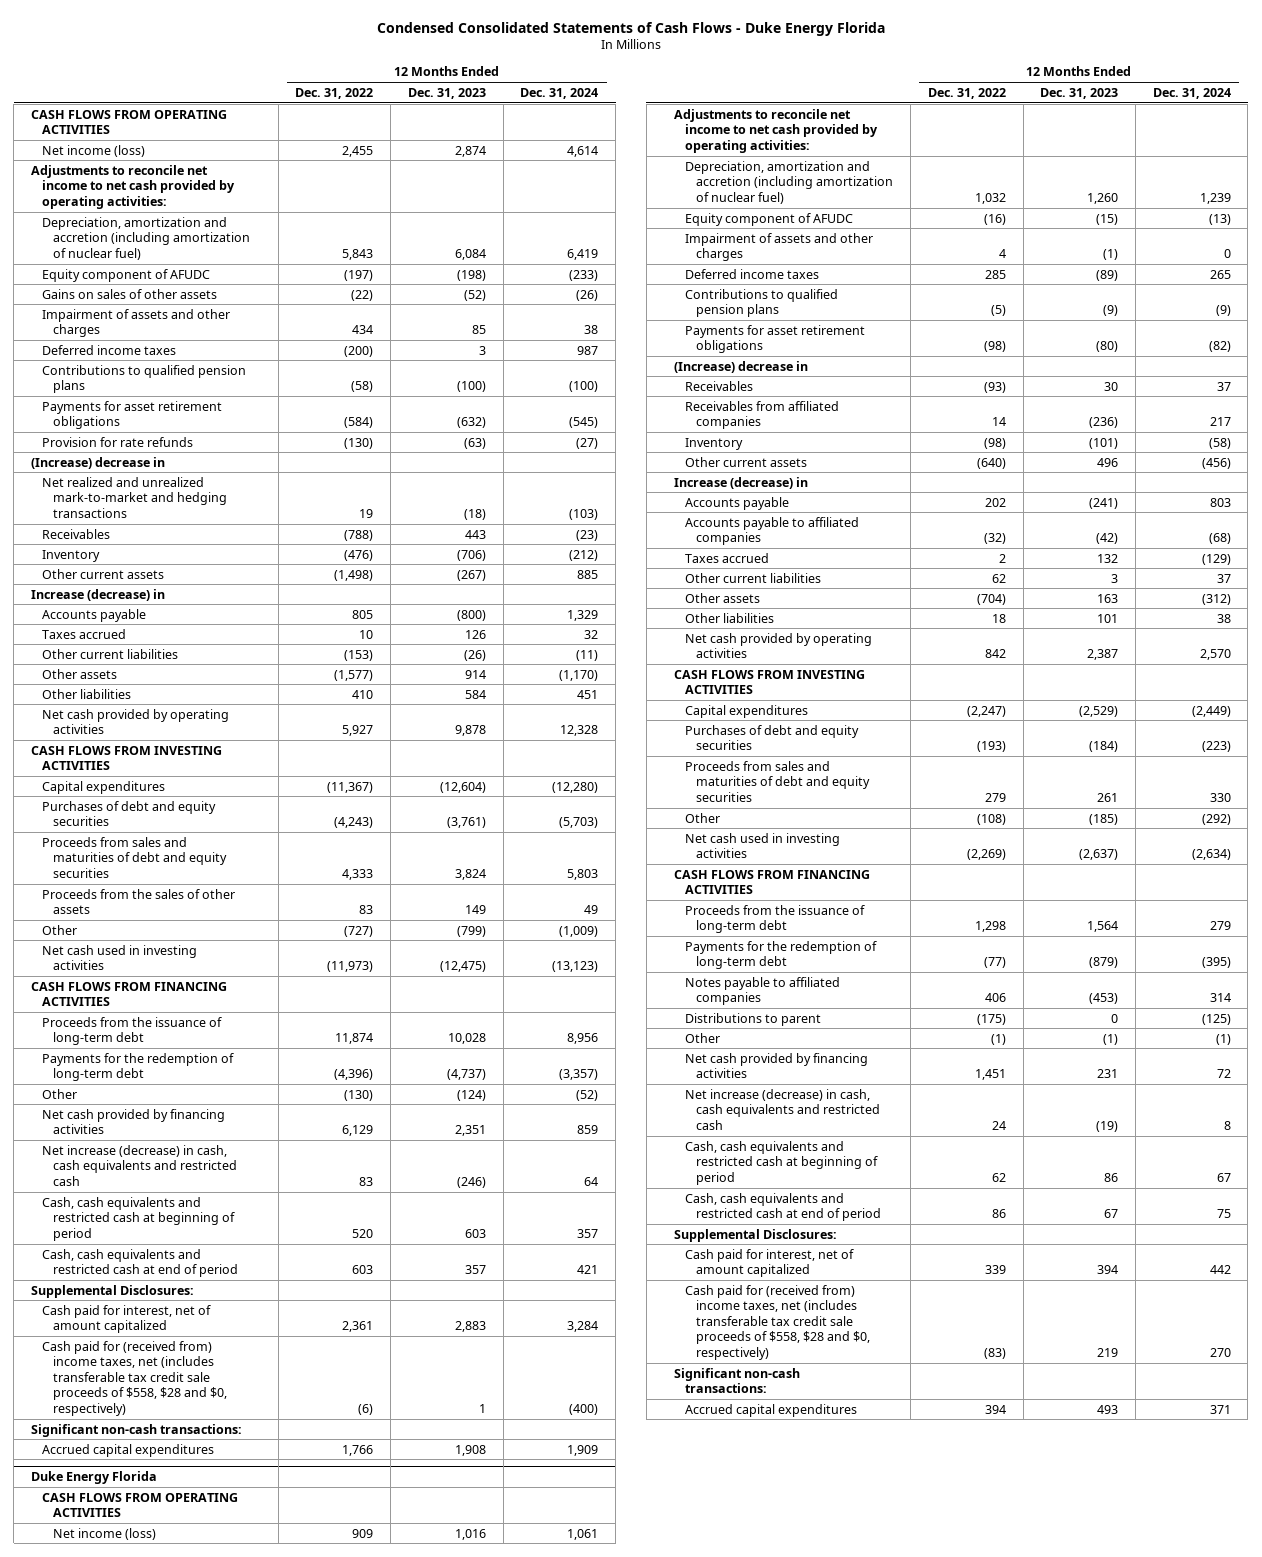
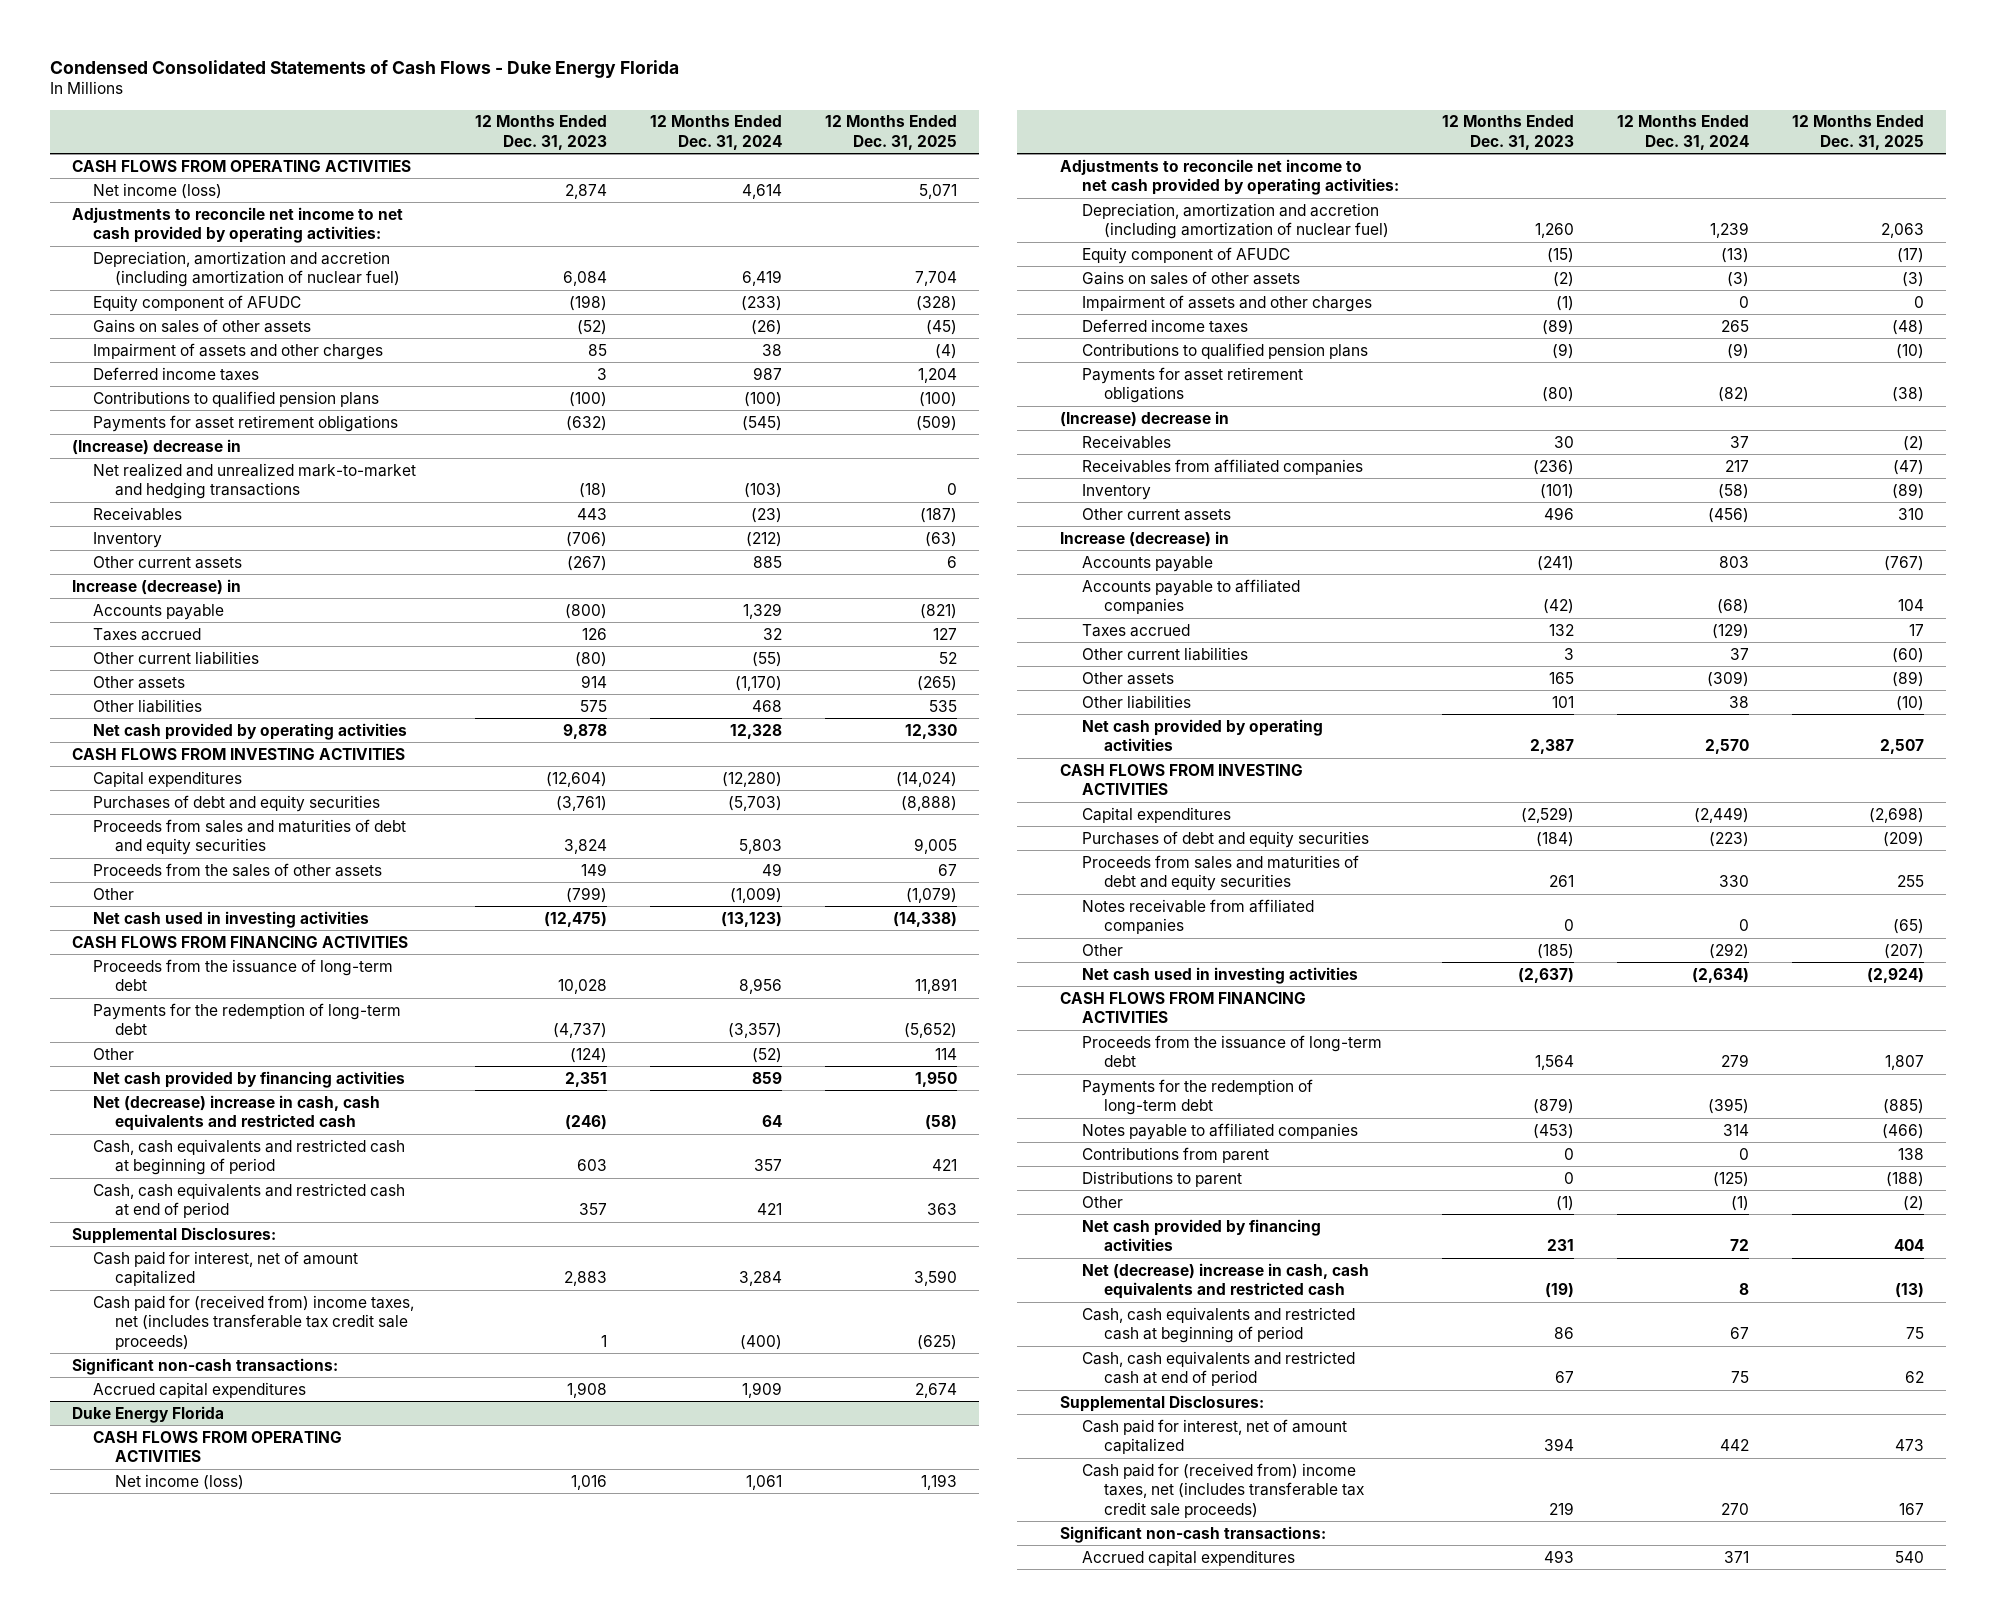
- | 12 Months Ended Dec. 31, 2022 | 12 Months Ended Dec. 31, 2023 | 12 Months Ended Dec. 31, 2024
+ | 12 Months Ended Dec. 31, 2023 | 12 Months Ended Dec. 31, 2024 | 12 Months Ended Dec. 31, 2025
- Provision for rate refunds | (130) | (63) | (27)
- Other current liabilities | (153) | (26) | (11)
+ Other current liabilities | (80) | (55) | 52
- Other liabilities | 410 | 584 | 451
+ Other liabilities | 575 | 468 | 535
- Net increase (decrease) in cash, cash equivalents and restricted cash | 83 | (246) | 64
+ Net (decrease) increase in cash, cash equivalents and restricted cash | (246) | 64 | (58)
- Cash paid for (received from) income taxes, net (includes transferable tax credit sale proceeds of $558, $28 and $0, respectively) | (6) | 1 | (400)
+ Cash paid for (received from) income taxes, net (includes transferable tax credit sale proceeds) | 1 | (400) | (625)
@ Duke Energy Florida
+ Gains on sales of other assets | (2) | (3) | (3)
- Other assets | (704) | 163 | (312)
+ Other assets | 165 | (309) | (89)
+ Notes receivable from affiliated companies | 0 | 0 | (65)
+ Contributions from parent | 0 | 0 | 138
- Net increase (decrease) in cash, cash equivalents and restricted cash | 24 | (19) | 8
+ Net (decrease) increase in cash, cash equivalents and restricted cash | (19) | 8 | (13)
- Cash paid for (received from) income taxes, net (includes transferable tax credit sale proceeds of $558, $28 and $0, respectively) | (83) | 219 | 270
+ Cash paid for (received from) income taxes, net (includes transferable tax credit sale proceeds) | 219 | 270 | 167

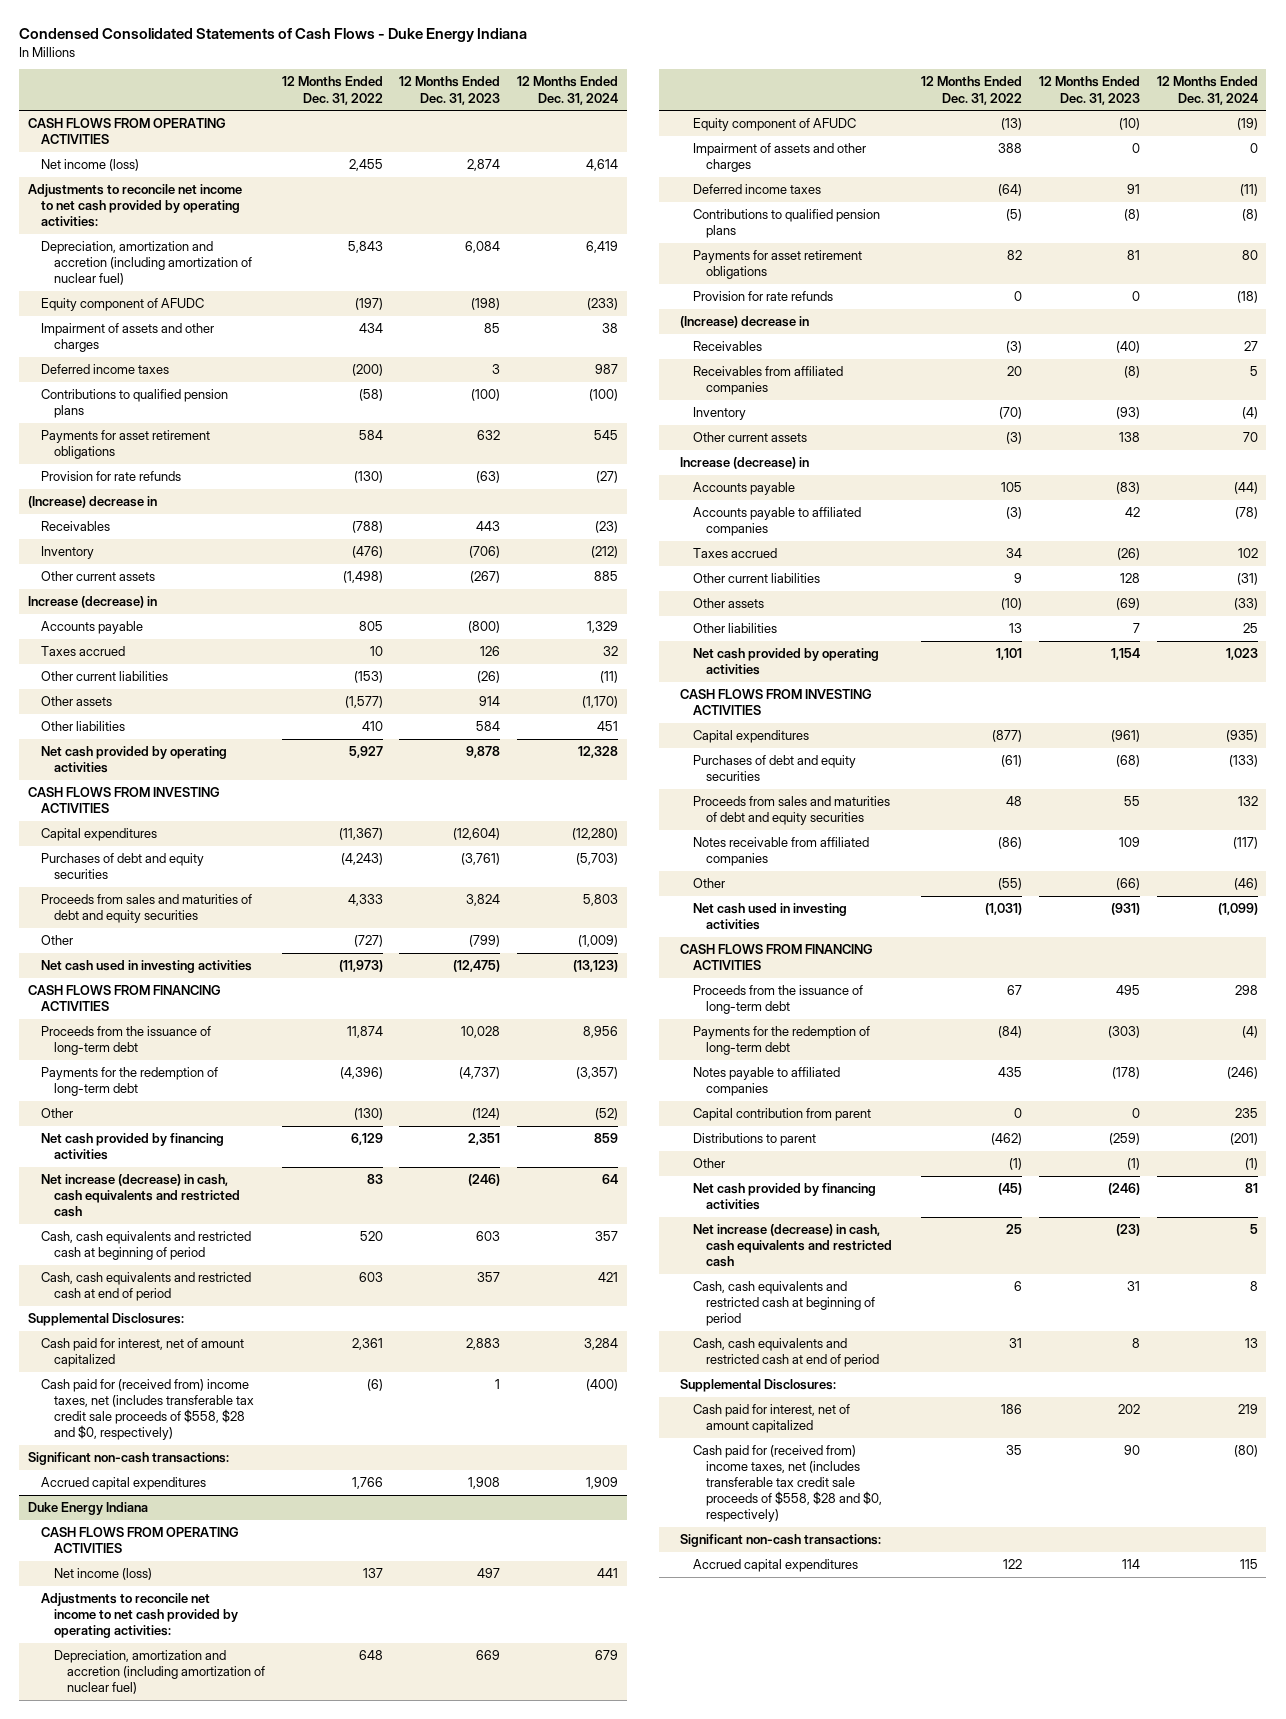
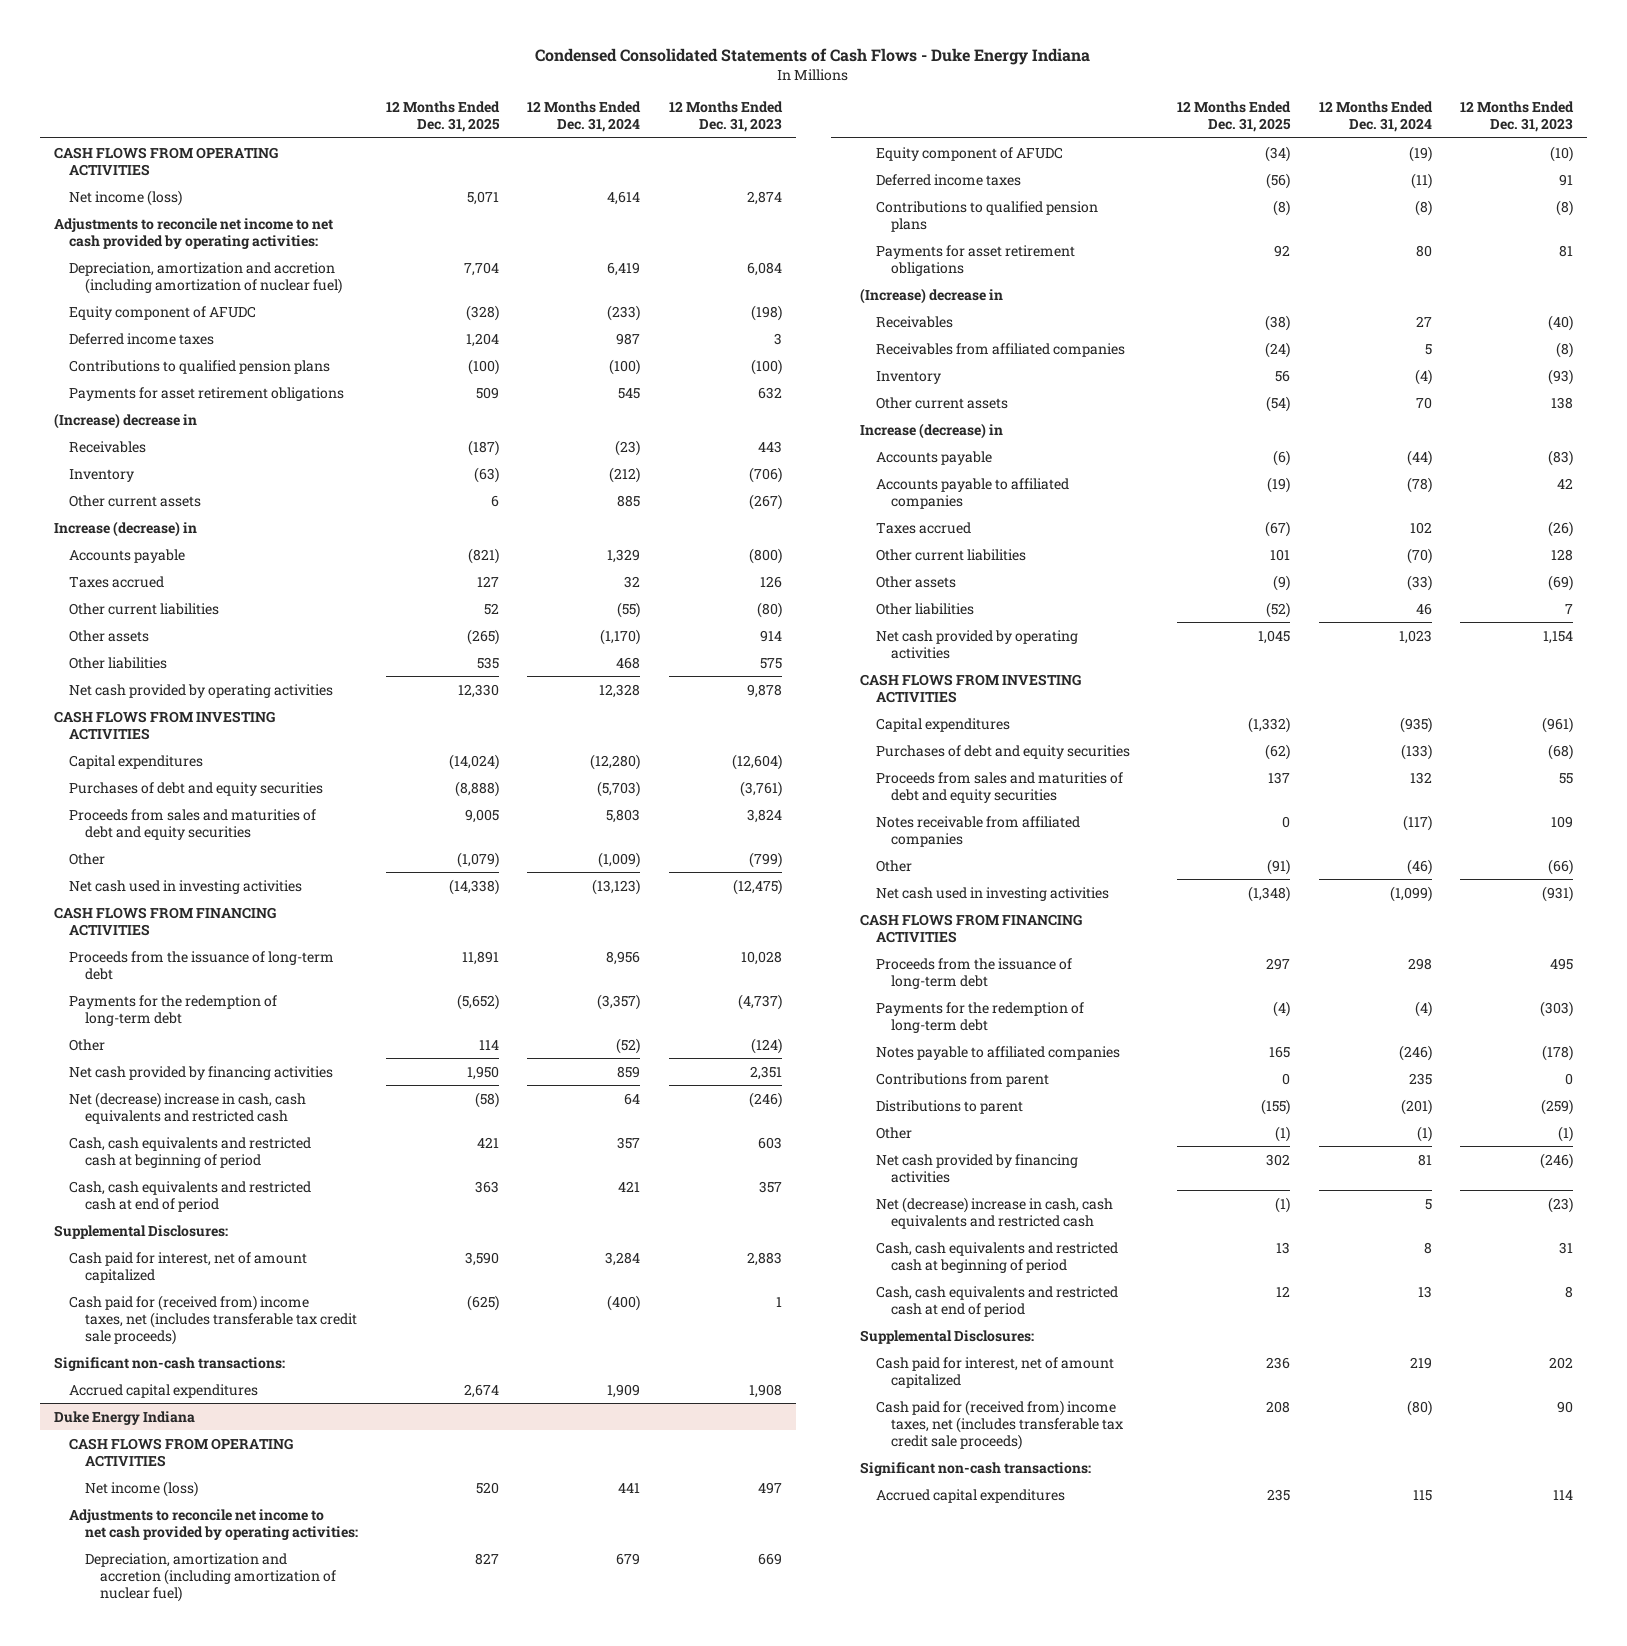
- | 12 Months Ended Dec. 31, 2022 | 12 Months Ended Dec. 31, 2023 | 12 Months Ended Dec. 31, 2024
+ | 12 Months Ended Dec. 31, 2025 | 12 Months Ended Dec. 31, 2024 | 12 Months Ended Dec. 31, 2023
- Impairment of assets and other charges | 434 | 85 | 38
- Provision for rate refunds | (130) | (63) | (27)
- Other current liabilities | (153) | (26) | (11)
+ Other current liabilities | 52 | (55) | (80)
- Other liabilities | 410 | 584 | 451
+ Other liabilities | 535 | 468 | 575
- Net increase (decrease) in cash, cash equivalents and restricted cash | 83 | (246) | 64
+ Net (decrease) increase in cash, cash equivalents and restricted cash | (58) | 64 | (246)
- Cash paid for (received from) income taxes, net (includes transferable tax credit sale proceeds of $558, $28 and $0, respectively) | (6) | 1 | (400)
+ Cash paid for (received from) income taxes, net (includes transferable tax credit sale proceeds) | (625) | (400) | 1
@ Duke Energy Indiana
- Impairment of assets and other charges | 388 | 0 | 0
- Provision for rate refunds | 0 | 0 | (18)
- Other current liabilities | 9 | 128 | (31)
+ Other current liabilities | 101 | (70) | 128
- Other liabilities | 13 | 7 | 25
+ Other liabilities | (52) | 46 | 7
- Capital contribution from parent | 0 | 0 | 235
+ Contributions from parent | 0 | 235 | 0
- Net increase (decrease) in cash, cash equivalents and restricted cash | 25 | (23) | 5
+ Net (decrease) increase in cash, cash equivalents and restricted cash | (1) | 5 | (23)
- Cash paid for (received from) income taxes, net (includes transferable tax credit sale proceeds of $558, $28 and $0, respectively) | 35 | 90 | (80)
+ Cash paid for (received from) income taxes, net (includes transferable tax credit sale proceeds) | 208 | (80) | 90

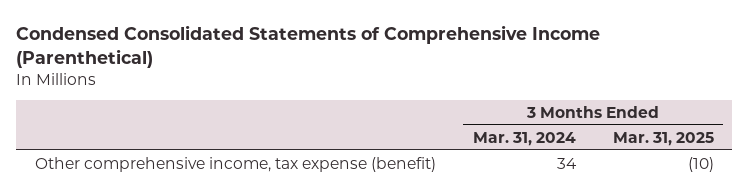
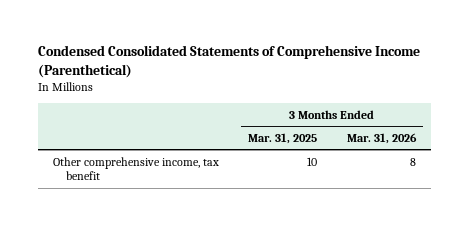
- | 3 Months Ended Mar. 31, 2024 | 3 Months Ended Mar. 31, 2025
+ | 3 Months Ended Mar. 31, 2025 | 3 Months Ended Mar. 31, 2026
- Other comprehensive income, tax expense (benefit) | 34 | (10)
+ Other comprehensive income, tax benefit | 10 | 8

